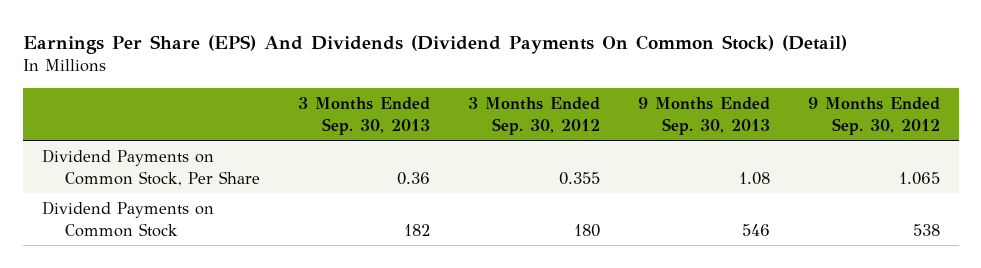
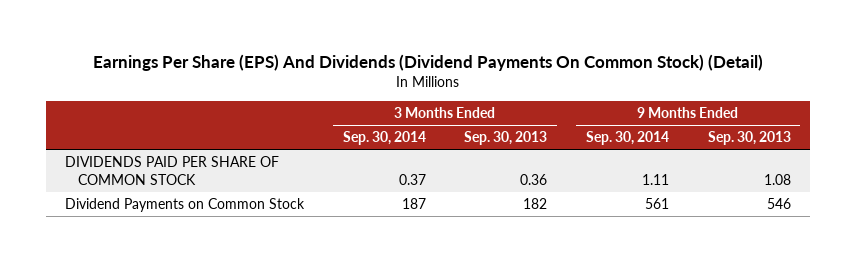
- | 3 Months Ended Sep. 30, 2013 | 3 Months Ended Sep. 30, 2012 | 9 Months Ended Sep. 30, 2013 | 9 Months Ended Sep. 30, 2012
+ | 3 Months Ended Sep. 30, 2014 | 3 Months Ended Sep. 30, 2013 | 9 Months Ended Sep. 30, 2014 | 9 Months Ended Sep. 30, 2013
- Dividend Payments on Common Stock, Per Share | 0.36 | 0.355 | 1.08 | 1.065
+ DIVIDENDS PAID PER SHARE OF COMMON STOCK | 0.37 | 0.36 | 1.11 | 1.08

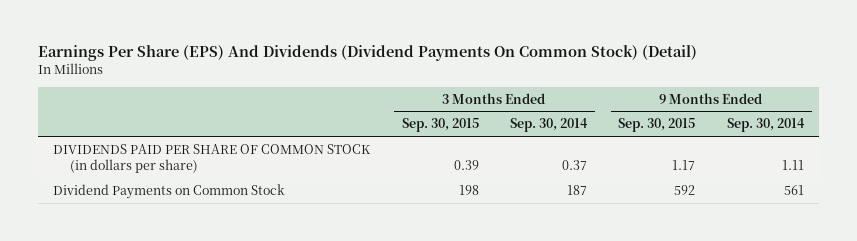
- | 3 Months Ended Sep. 30, 2014 | 3 Months Ended Sep. 30, 2013 | 9 Months Ended Sep. 30, 2014 | 9 Months Ended Sep. 30, 2013
+ | 3 Months Ended Sep. 30, 2015 | 3 Months Ended Sep. 30, 2014 | 9 Months Ended Sep. 30, 2015 | 9 Months Ended Sep. 30, 2014
- DIVIDENDS PAID PER SHARE OF COMMON STOCK | 0.37 | 0.36 | 1.11 | 1.08
+ DIVIDENDS PAID PER SHARE OF COMMON STOCK (in dollars per share) | 0.39 | 0.37 | 1.17 | 1.11

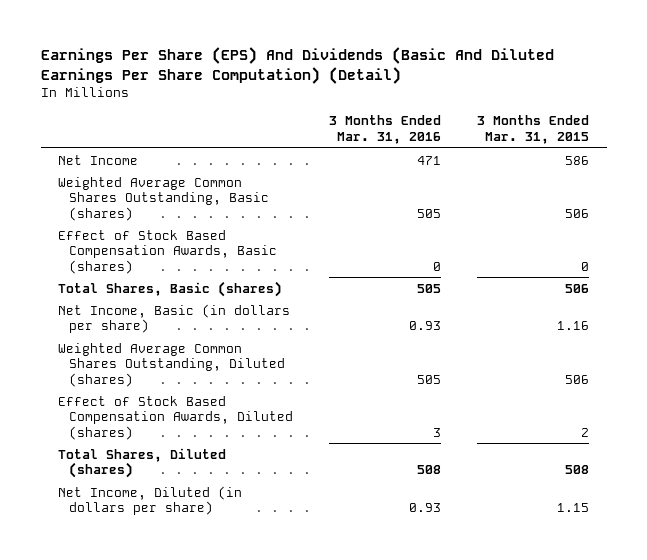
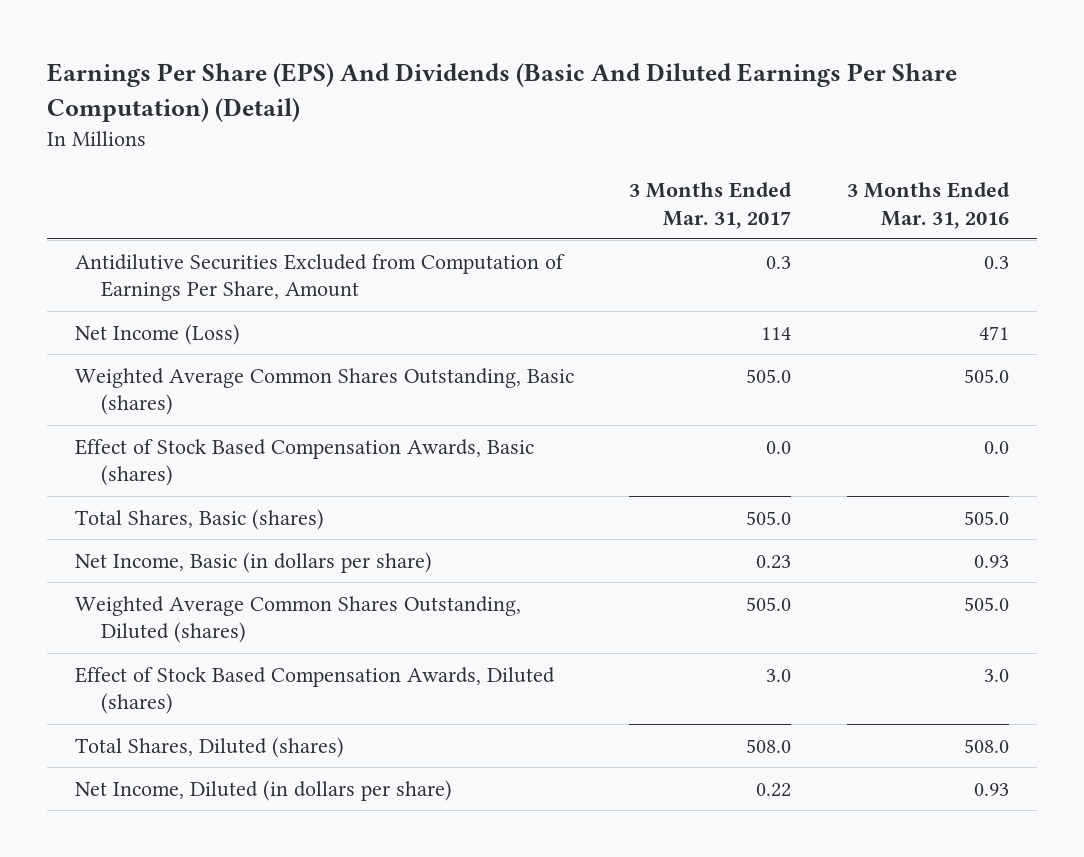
- | 3 Months Ended Mar. 31, 2016 | 3 Months Ended Mar. 31, 2015
+ | 3 Months Ended Mar. 31, 2017 | 3 Months Ended Mar. 31, 2016
- Net Income | 471 | 586
- Weighted Average Common Shares Outstanding, Basic (shares) | 505 | 506
- Effect of Stock Based Compensation Awards, Basic (shares) | 0 | 0
- Total Shares, Basic (shares) | 505 | 506
+ Antidilutive Securities Excluded from Computation of Earnings Per Share, Amount | 0.3 | 0.3
+ Net Income (Loss) | 114 | 471
+ Weighted Average Common Shares Outstanding, Basic (shares) | 505.0 | 505.0
+ Effect of Stock Based Compensation Awards, Basic (shares) | 0.0 | 0.0
+ Total Shares, Basic (shares) | 505.0 | 505.0
- Weighted Average Common Shares Outstanding, Diluted (shares) | 505 | 506
- Effect of Stock Based Compensation Awards, Diluted (shares) | 3 | 2
- Total Shares, Diluted (shares) | 508 | 508
+ Weighted Average Common Shares Outstanding, Diluted (shares) | 505.0 | 505.0
+ Effect of Stock Based Compensation Awards, Diluted (shares) | 3.0 | 3.0
+ Total Shares, Diluted (shares) | 508.0 | 508.0

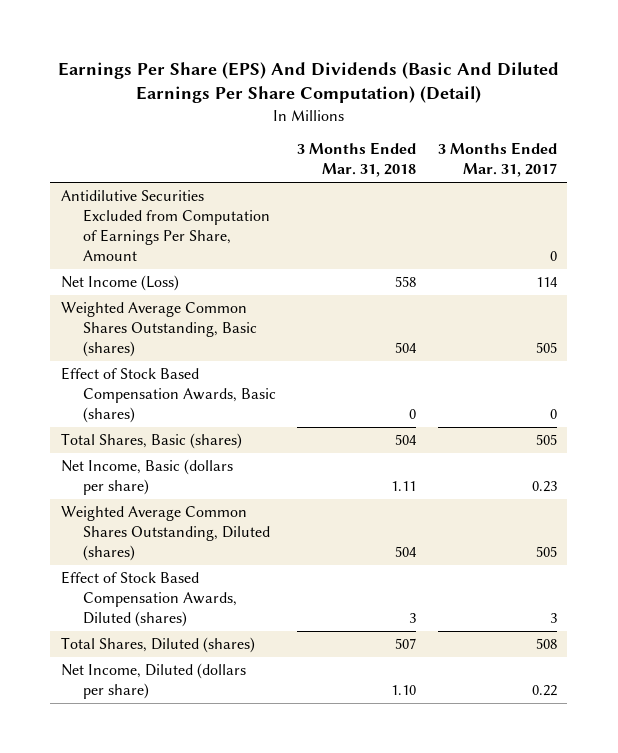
- | 3 Months Ended Mar. 31, 2017 | 3 Months Ended Mar. 31, 2016
+ | 3 Months Ended Mar. 31, 2018 | 3 Months Ended Mar. 31, 2017
- Antidilutive Securities Excluded from Computation of Earnings Per Share, Amount | 0.3 | 0.3
+ Antidilutive Securities Excluded from Computation of Earnings Per Share, Amount | | 0
- Weighted Average Common Shares Outstanding, Basic (shares) | 505.0 | 505.0
- Effect of Stock Based Compensation Awards, Basic (shares) | 0.0 | 0.0
- Total Shares, Basic (shares) | 505.0 | 505.0
- Net Income, Basic (in dollars per share) | 0.23 | 0.93
- Weighted Average Common Shares Outstanding, Diluted (shares) | 505.0 | 505.0
- Effect of Stock Based Compensation Awards, Diluted (shares) | 3.0 | 3.0
- Total Shares, Diluted (shares) | 508.0 | 508.0
- Net Income, Diluted (in dollars per share) | 0.22 | 0.93
+ Weighted Average Common Shares Outstanding, Basic (shares) | 504 | 505
+ Effect of Stock Based Compensation Awards, Basic (shares) | 0 | 0
+ Total Shares, Basic (shares) | 504 | 505
+ Net Income, Basic (dollars per share) | 1.11 | 0.23
+ Weighted Average Common Shares Outstanding, Diluted (shares) | 504 | 505
+ Effect of Stock Based Compensation Awards, Diluted (shares) | 3 | 3
+ Total Shares, Diluted (shares) | 507 | 508
+ Net Income, Diluted (dollars per share) | 1.10 | 0.22

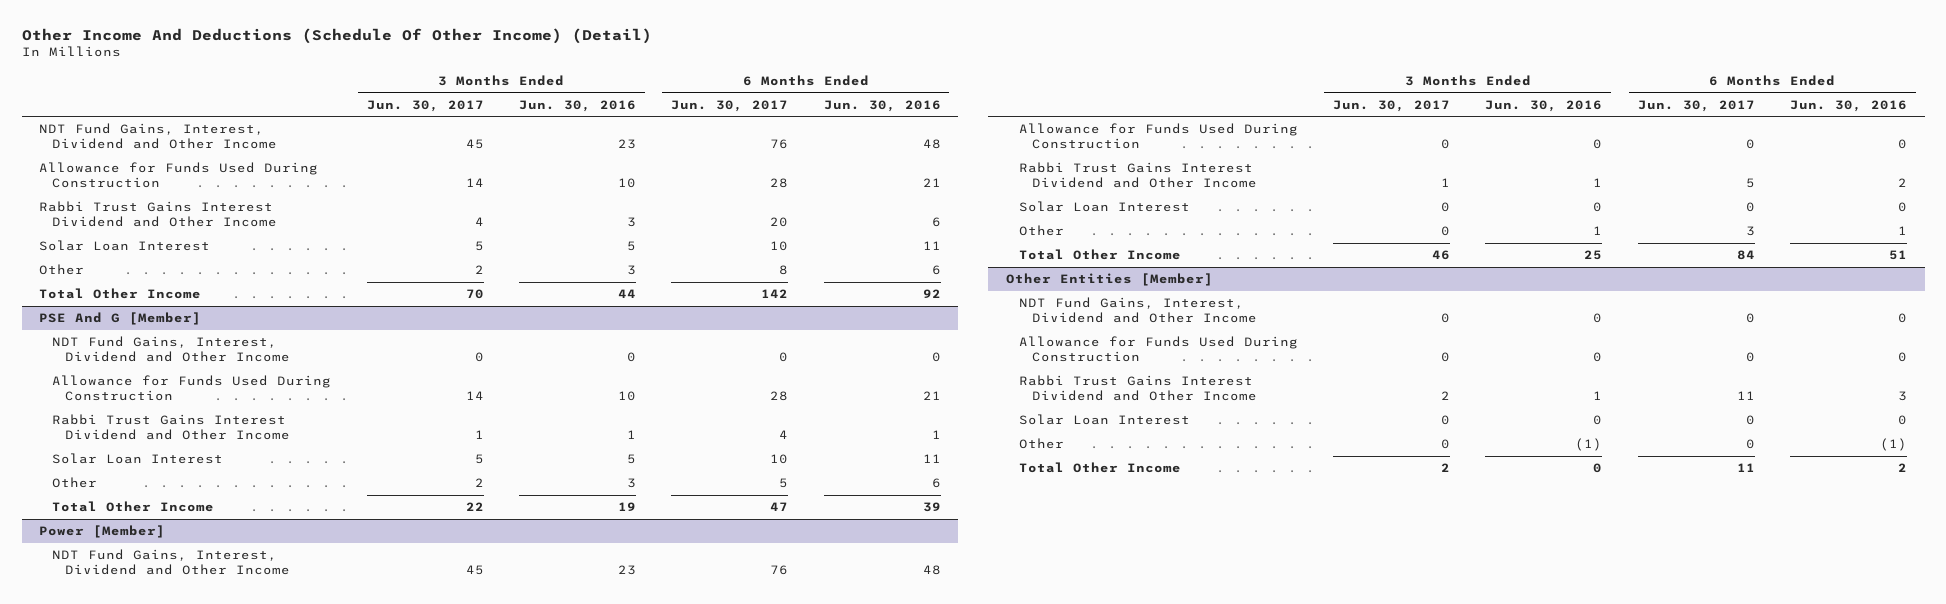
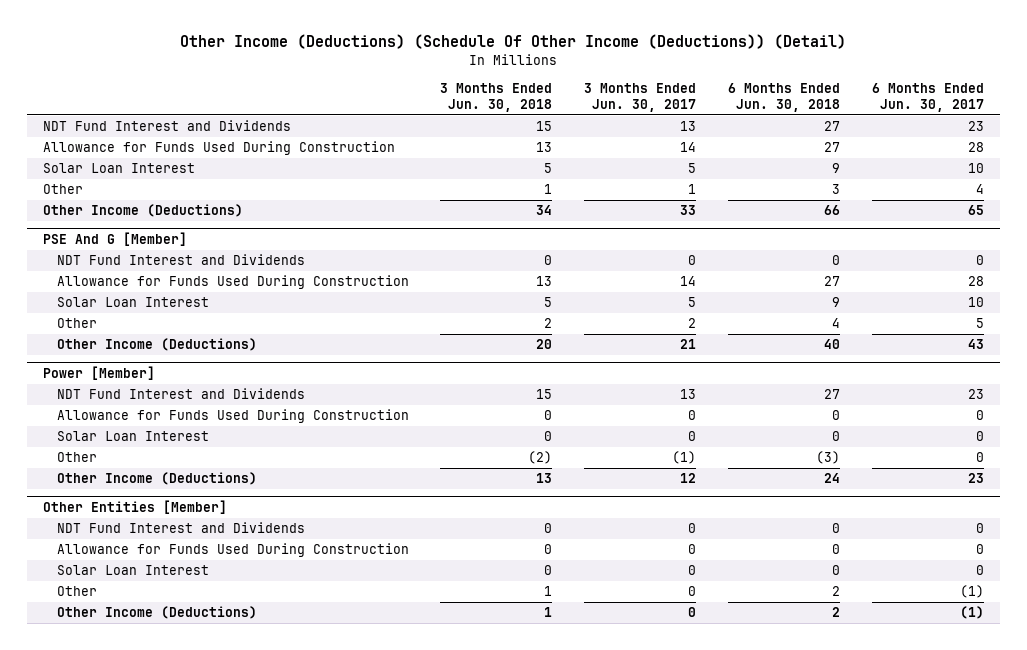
- Other Income And Deductions (Schedule Of Other Income) (Detail)
+ Other Income (Deductions) (Schedule Of Other Income (Deductions)) (Detail)
- | 3 Months Ended Jun. 30, 2017 | 3 Months Ended Jun. 30, 2016 | 6 Months Ended Jun. 30, 2017 | 6 Months Ended Jun. 30, 2016
+ | 3 Months Ended Jun. 30, 2018 | 3 Months Ended Jun. 30, 2017 | 6 Months Ended Jun. 30, 2018 | 6 Months Ended Jun. 30, 2017
- NDT Fund Gains, Interest, Dividend and Other Income | 45 | 23 | 76 | 48
+ NDT Fund Interest and Dividends | 15 | 13 | 27 | 23
- Rabbi Trust Gains Interest Dividend and Other Income | 4 | 3 | 20 | 6
- Other | 2 | 3 | 8 | 6
- Total Other Income | 70 | 44 | 142 | 92
+ Other | 1 | 1 | 3 | 4
+ Other Income (Deductions) | 34 | 33 | 66 | 65
@ PSE And G [Member]
- NDT Fund Gains, Interest, Dividend and Other Income | 0 | 0 | 0 | 0
+ NDT Fund Interest and Dividends | 0 | 0 | 0 | 0
- Rabbi Trust Gains Interest Dividend and Other Income | 1 | 1 | 4 | 1
- Total Other Income | 22 | 19 | 47 | 39
+ Other Income (Deductions) | 20 | 21 | 40 | 43
@ Power [Member]
- NDT Fund Gains, Interest, Dividend and Other Income | 45 | 23 | 76 | 48
+ NDT Fund Interest and Dividends | 15 | 13 | 27 | 23
- Rabbi Trust Gains Interest Dividend and Other Income | 1 | 1 | 5 | 2
- Other | 0 | 1 | 3 | 1
- Total Other Income | 46 | 25 | 84 | 51
+ Other | (2) | (1) | (3) | 0
+ Other Income (Deductions) | 13 | 12 | 24 | 23
@ Other Entities [Member]
- NDT Fund Gains, Interest, Dividend and Other Income | 0 | 0 | 0 | 0
+ NDT Fund Interest and Dividends | 0 | 0 | 0 | 0
- Rabbi Trust Gains Interest Dividend and Other Income | 2 | 1 | 11 | 3
- Other | 0 | (1) | 0 | (1)
- Total Other Income | 2 | 0 | 11 | 2
+ Other | 1 | 0 | 2 | (1)
+ Other Income (Deductions) | 1 | 0 | 2 | (1)

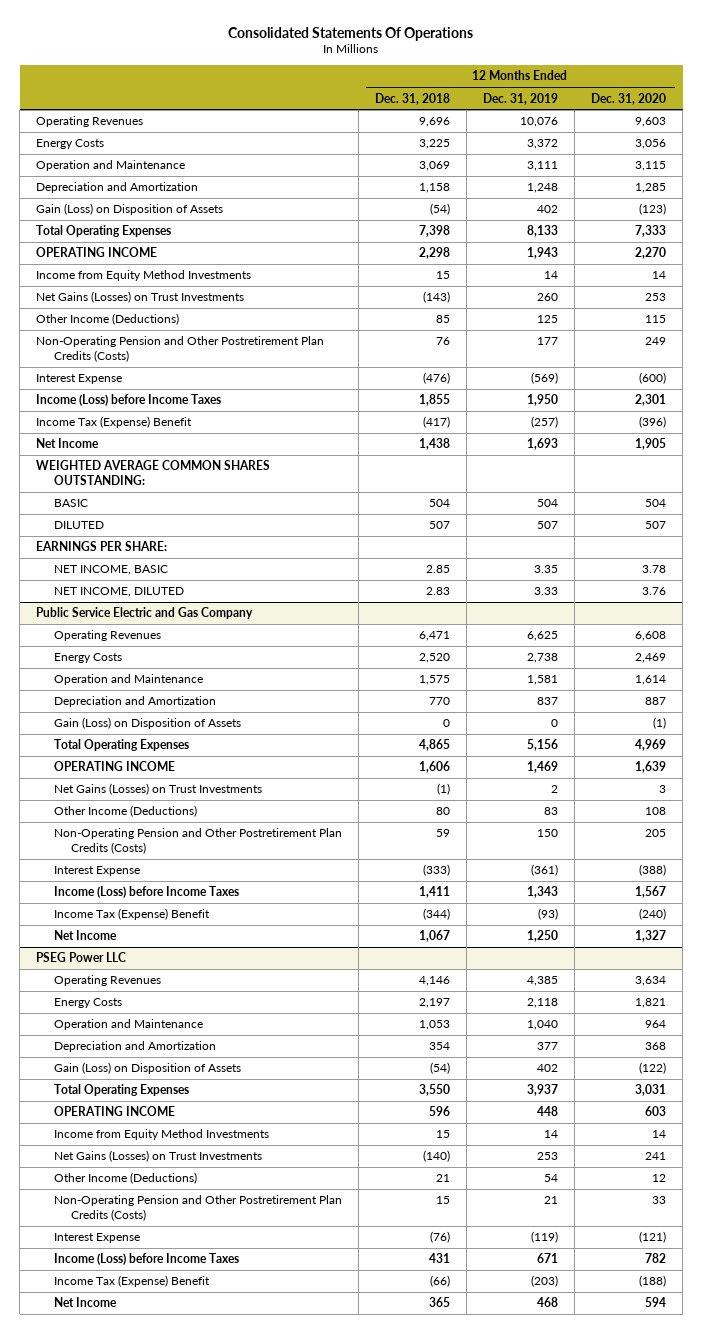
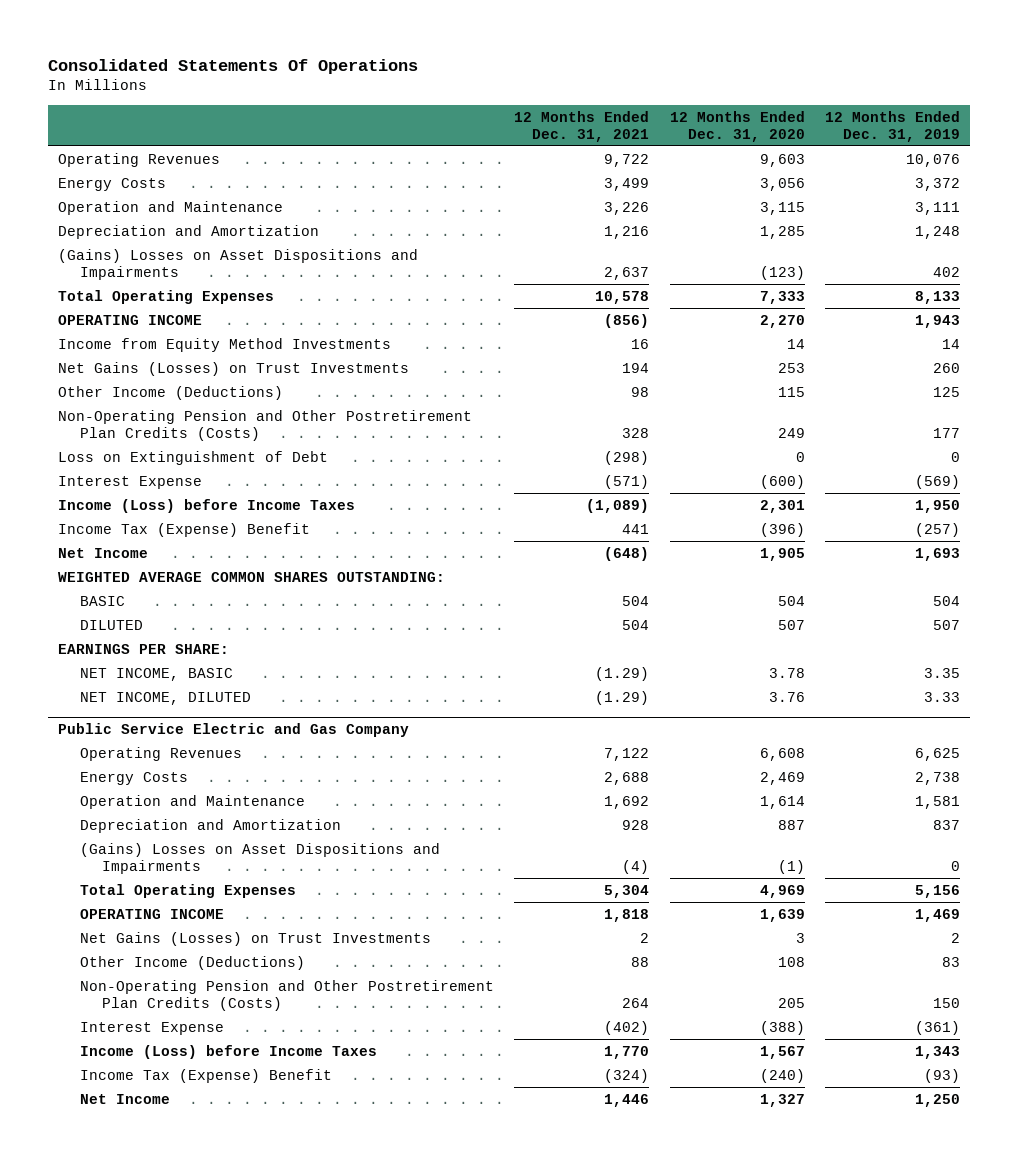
- | 12 Months Ended Dec. 31, 2018 | 12 Months Ended Dec. 31, 2019 | 12 Months Ended Dec. 31, 2020
+ | 12 Months Ended Dec. 31, 2021 | 12 Months Ended Dec. 31, 2020 | 12 Months Ended Dec. 31, 2019
- Gain (Loss) on Disposition of Assets | (54) | 402 | (123)
+ (Gains) Losses on Asset Dispositions and Impairments | 2,637 | (123) | 402
+ Loss on Extinguishment of Debt | (298) | 0 | 0
@ Public Service Electric and Gas Company
- Gain (Loss) on Disposition of Assets | 0 | 0 | (1)
+ (Gains) Losses on Asset Dispositions and Impairments | (4) | (1) | 0
- PSEG Power LLC
- Operating Revenues | 4,146 | 4,385 | 3,634
- Energy Costs | 2,197 | 2,118 | 1,821
- Operation and Maintenance | 1,053 | 1,040 | 964
- Depreciation and Amortization | 354 | 377 | 368
- Gain (Loss) on Disposition of Assets | (54) | 402 | (122)
- Total Operating Expenses | 3,550 | 3,937 | 3,031
- OPERATING INCOME | 596 | 448 | 603
- Income from Equity Method Investments | 15 | 14 | 14
- Net Gains (Losses) on Trust Investments | (140) | 253 | 241
- Other Income (Deductions) | 21 | 54 | 12
- Non-Operating Pension and Other Postretirement Plan Credits (Costs) | 15 | 21 | 33
- Interest Expense | (76) | (119) | (121)
- Income (Loss) before Income Taxes | 431 | 671 | 782
- Income Tax (Expense) Benefit | (66) | (203) | (188)
- Net Income | 365 | 468 | 594

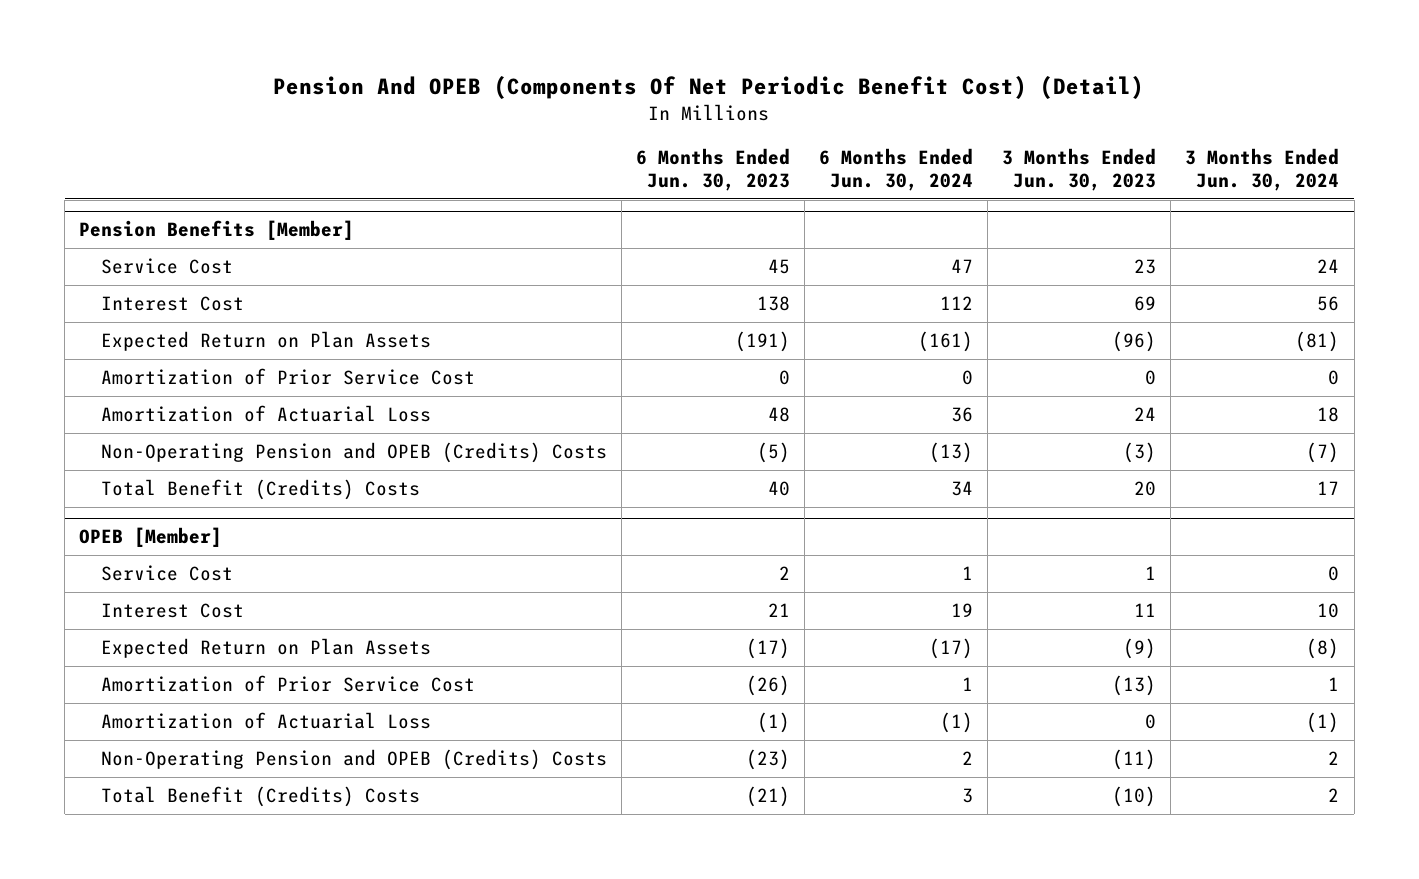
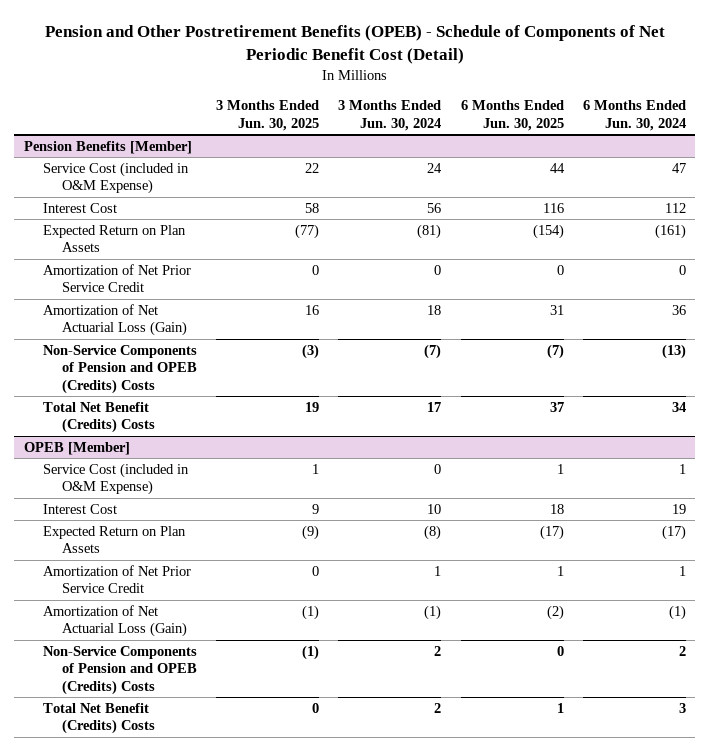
- Pension And OPEB (Components Of Net Periodic Benefit Cost) (Detail)
+ Pension and Other Postretirement Benefits (OPEB) - Schedule of Components of Net Periodic Benefit Cost (Detail)
- | 6 Months Ended Jun. 30, 2023 | 6 Months Ended Jun. 30, 2024 | 3 Months Ended Jun. 30, 2023 | 3 Months Ended Jun. 30, 2024
+ | 3 Months Ended Jun. 30, 2025 | 3 Months Ended Jun. 30, 2024 | 6 Months Ended Jun. 30, 2025 | 6 Months Ended Jun. 30, 2024
@ Pension Benefits [Member]
- Service Cost | 45 | 47 | 23 | 24
+ Service Cost (included in O&M Expense) | 22 | 24 | 44 | 47
- Amortization of Prior Service Cost | 0 | 0 | 0 | 0
- Amortization of Actuarial Loss | 48 | 36 | 24 | 18
- Non-Operating Pension and OPEB (Credits) Costs | (5) | (13) | (3) | (7)
- Total Benefit (Credits) Costs | 40 | 34 | 20 | 17
+ Amortization of Net Prior Service Credit | 0 | 0 | 0 | 0
+ Amortization of Net Actuarial Loss (Gain) | 16 | 18 | 31 | 36
+ Non-Service Components of Pension and OPEB (Credits) Costs | (3) | (7) | (7) | (13)
+ Total Net Benefit (Credits) Costs | 19 | 17 | 37 | 34
@ OPEB [Member]
- Service Cost | 2 | 1 | 1 | 0
+ Service Cost (included in O&M Expense) | 1 | 0 | 1 | 1
- Amortization of Prior Service Cost | (26) | 1 | (13) | 1
- Amortization of Actuarial Loss | (1) | (1) | 0 | (1)
- Non-Operating Pension and OPEB (Credits) Costs | (23) | 2 | (11) | 2
- Total Benefit (Credits) Costs | (21) | 3 | (10) | 2
+ Amortization of Net Prior Service Credit | 0 | 1 | 1 | 1
+ Amortization of Net Actuarial Loss (Gain) | (1) | (1) | (2) | (1)
+ Non-Service Components of Pension and OPEB (Credits) Costs | (1) | 2 | 0 | 2
+ Total Net Benefit (Credits) Costs | 0 | 2 | 1 | 3

